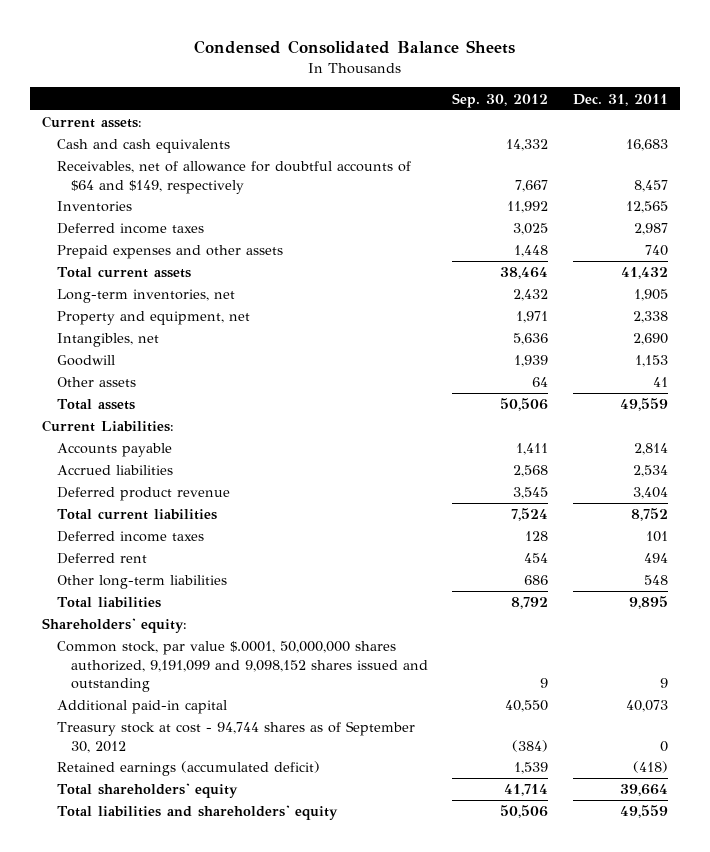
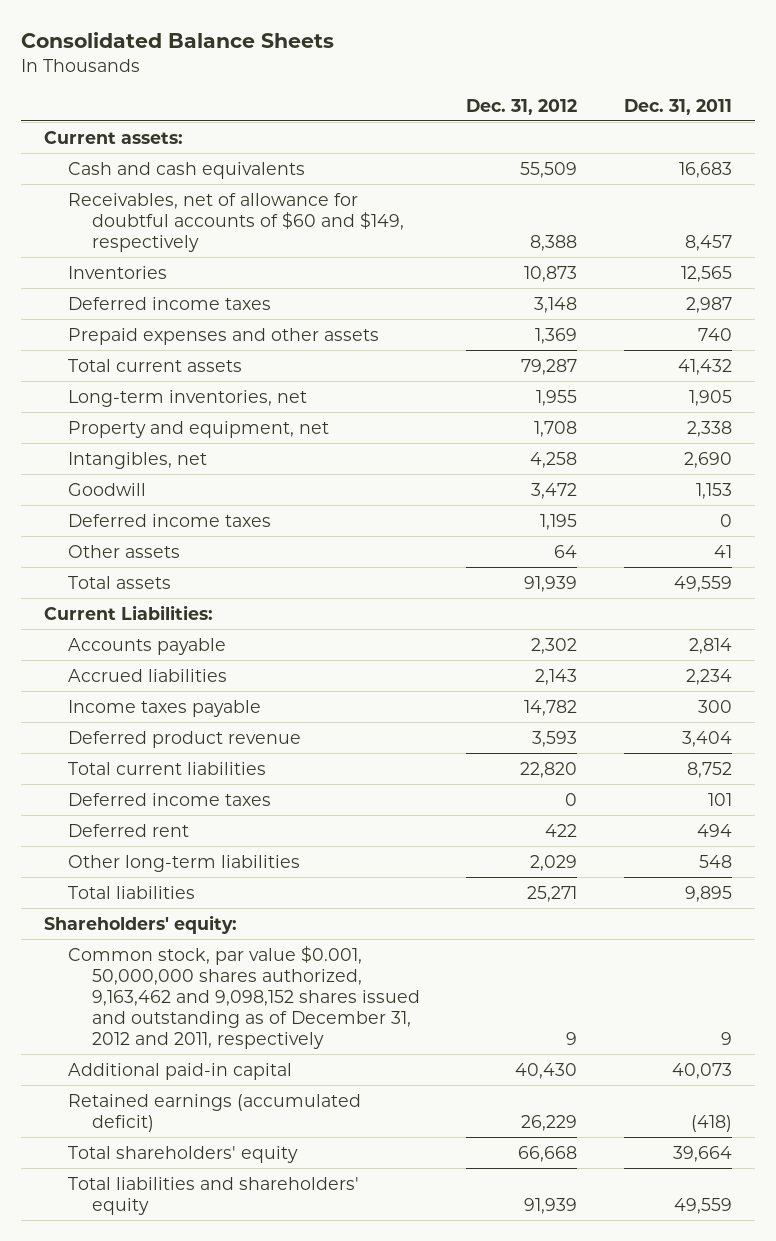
- Condensed Consolidated Balance Sheets
+ Consolidated Balance Sheets
- | Sep. 30, 2012 | Dec. 31, 2011
+ | Dec. 31, 2012 | Dec. 31, 2011
- Receivables, net of allowance for doubtful accounts of $64 and $149, respectively | 7,667 | 8,457
+ Receivables, net of allowance for doubtful accounts of $60 and $149, respectively | 8,388 | 8,457
+ Deferred income taxes | 1,195 | 0
- Accrued liabilities | 2,568 | 2,534
+ Accrued liabilities | 2,143 | 2,234
+ Income taxes payable | 14,782 | 300
- Common stock, par value $.0001, 50,000,000 shares authorized, 9,191,099 and 9,098,152 shares issued and outstanding | 9 | 9
+ Common stock, par value $0.001, 50,000,000 shares authorized, 9,163,462 and 9,098,152 shares issued and outstanding as of December 31, 2012 and 2011, respectively | 9 | 9
- Treasury stock at cost - 94,744 shares as of September 30, 2012 | (384) | 0

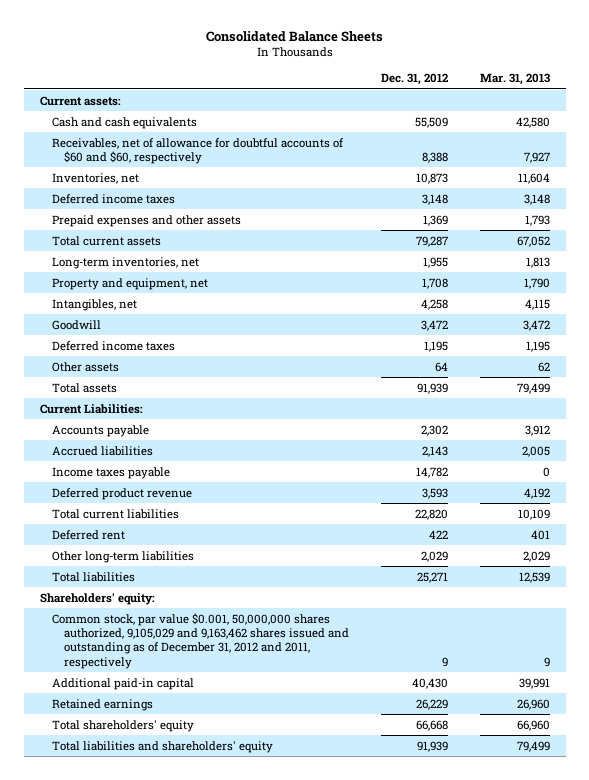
- | Dec. 31, 2012 | Dec. 31, 2011
+ | Dec. 31, 2012 | Mar. 31, 2013
- Receivables, net of allowance for doubtful accounts of $60 and $149, respectively | 8,388 | 8,457
- Inventories | 10,873 | 12,565
+ Receivables, net of allowance for doubtful accounts of $60 and $60, respectively | 8,388 | 7,927
+ Inventories, net | 10,873 | 11,604
- Deferred income taxes | 0 | 101
- Common stock, par value $0.001, 50,000,000 shares authorized, 9,163,462 and 9,098,152 shares issued and outstanding as of December 31, 2012 and 2011, respectively | 9 | 9
+ Common stock, par value $0.001, 50,000,000 shares authorized, 9,105,029 and 9,163,462 shares issued and outstanding as of December 31, 2012 and 2011, respectively | 9 | 9
- Retained earnings (accumulated deficit) | 26,229 | (418)
+ Retained earnings | 26,229 | 26,960

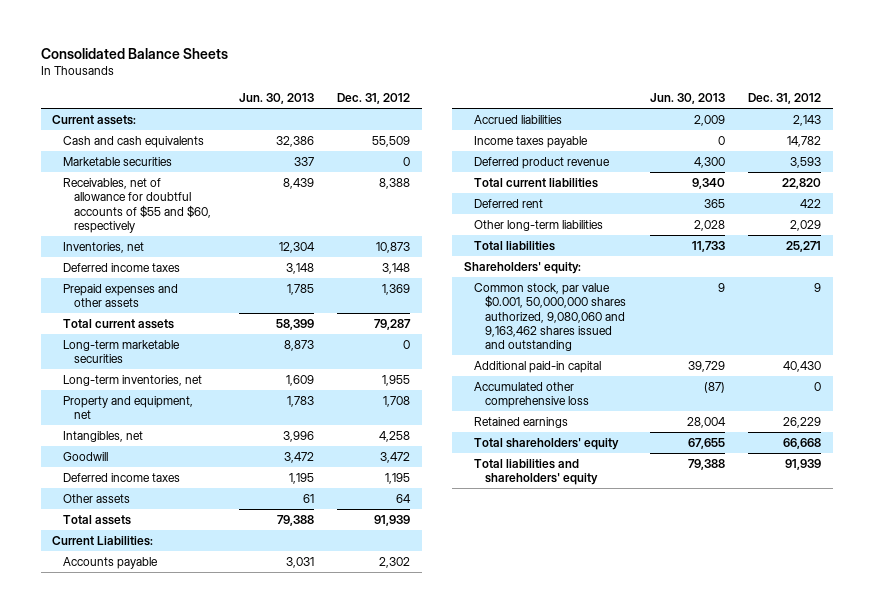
- | Dec. 31, 2012 | Mar. 31, 2013
+ | Jun. 30, 2013 | Dec. 31, 2012
- Receivables, net of allowance for doubtful accounts of $60 and $60, respectively | 8,388 | 7,927
+ Marketable securities | 337 | 0
+ Receivables, net of allowance for doubtful accounts of $55 and $60, respectively | 8,439 | 8,388
+ Long-term marketable securities | 8,873 | 0
- Common stock, par value $0.001, 50,000,000 shares authorized, 9,105,029 and 9,163,462 shares issued and outstanding as of December 31, 2012 and 2011, respectively | 9 | 9
+ Common stock, par value $0.001, 50,000,000 shares authorized, 9,080,060 and 9,163,462 shares issued and outstanding | 9 | 9
+ Accumulated other comprehensive loss | (87) | 0

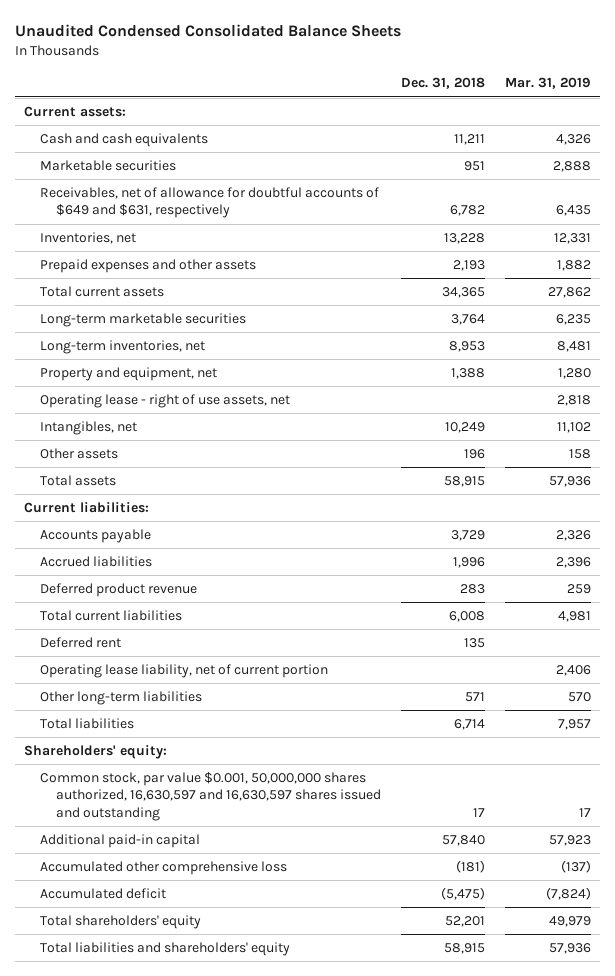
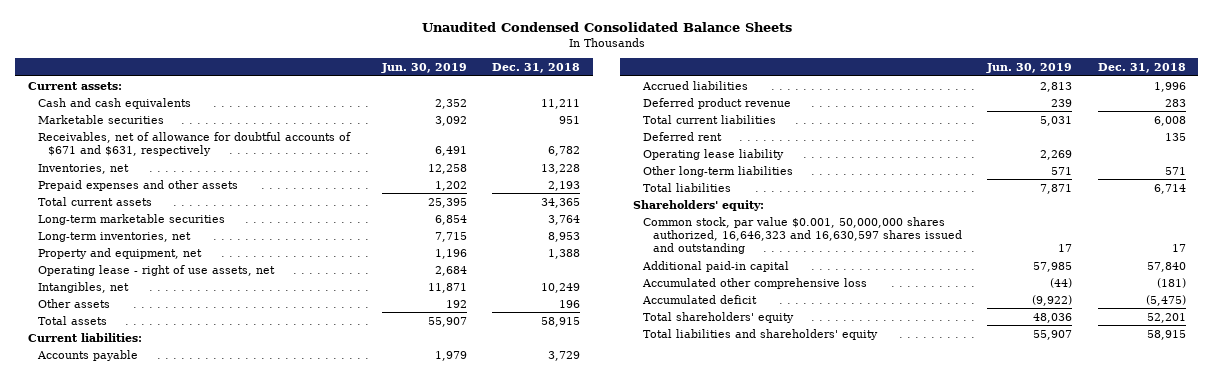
- | Dec. 31, 2018 | Mar. 31, 2019
+ | Jun. 30, 2019 | Dec. 31, 2018
- Receivables, net of allowance for doubtful accounts of $649 and $631, respectively | 6,782 | 6,435
+ Receivables, net of allowance for doubtful accounts of $671 and $631, respectively | 6,491 | 6,782
- Operating lease liability, net of current portion | | 2,406
+ Operating lease liability | 2,269 |
- Common stock, par value $0.001, 50,000,000 shares authorized, 16,630,597 and 16,630,597 shares issued and outstanding | 17 | 17
+ Common stock, par value $0.001, 50,000,000 shares authorized, 16,646,323 and 16,630,597 shares issued and outstanding | 17 | 17

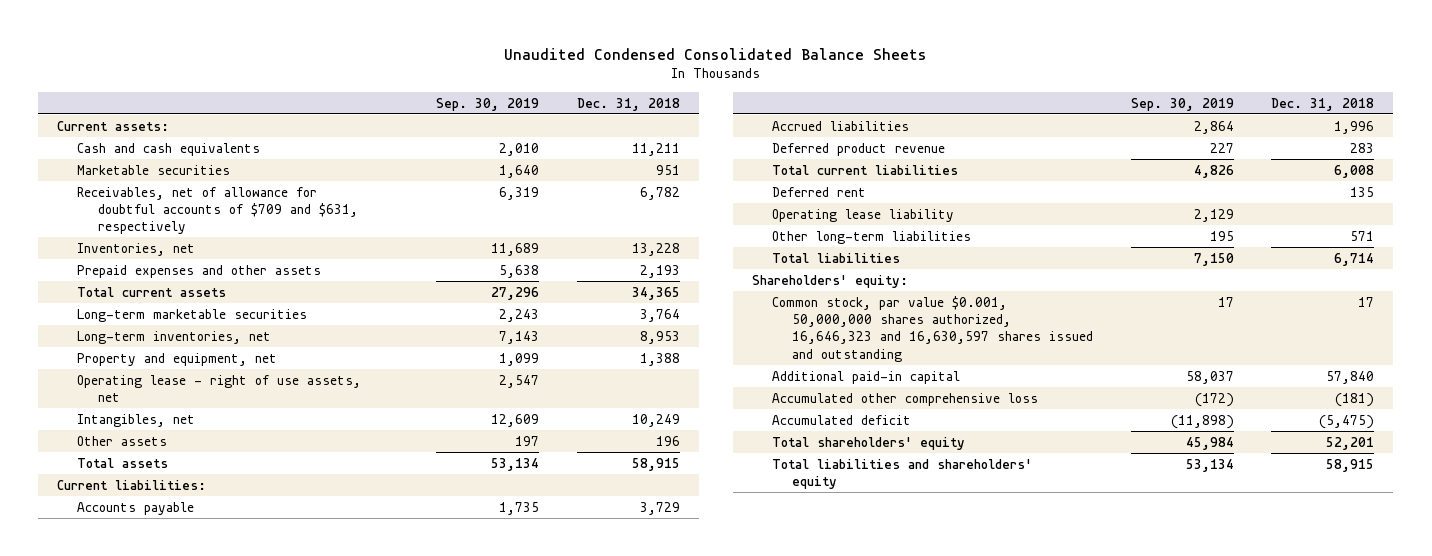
- | Jun. 30, 2019 | Dec. 31, 2018
+ | Sep. 30, 2019 | Dec. 31, 2018
- Receivables, net of allowance for doubtful accounts of $671 and $631, respectively | 6,491 | 6,782
+ Receivables, net of allowance for doubtful accounts of $709 and $631, respectively | 6,319 | 6,782

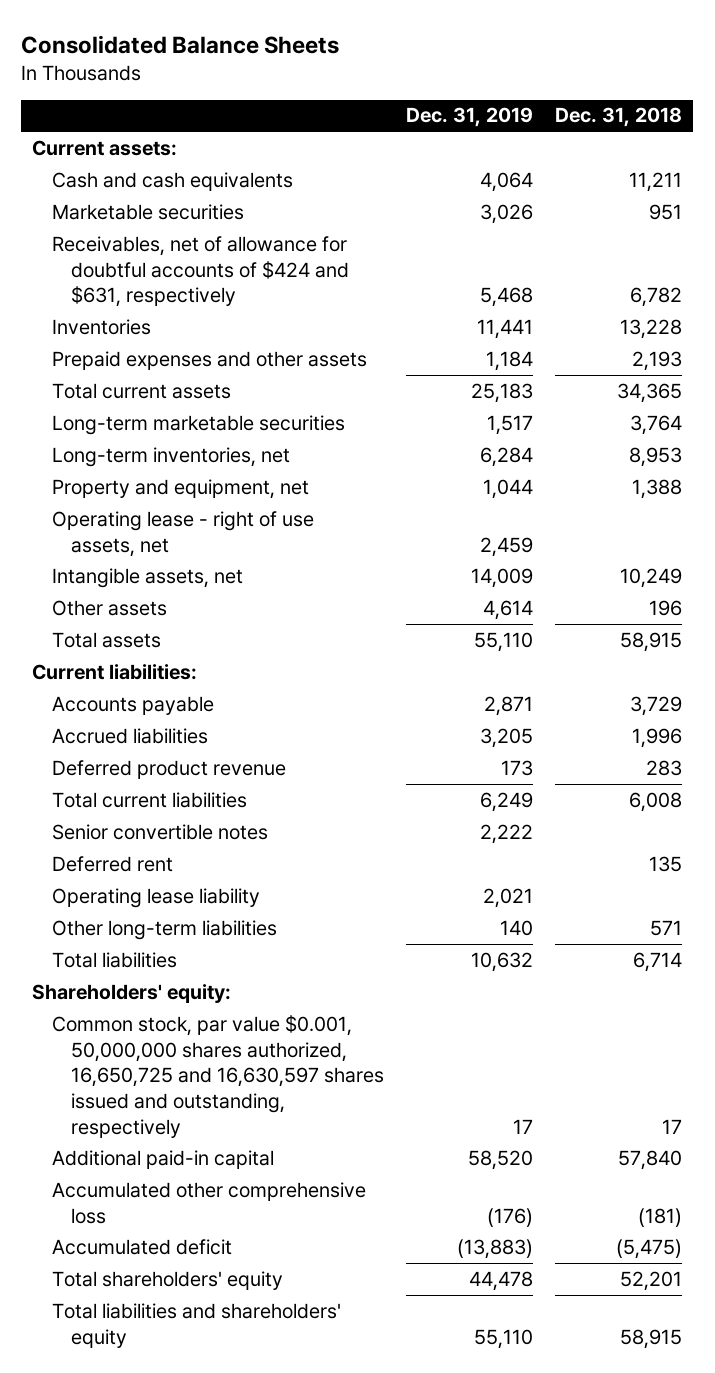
- Unaudited Condensed Consolidated Balance Sheets
+ Consolidated Balance Sheets
- | Sep. 30, 2019 | Dec. 31, 2018
+ | Dec. 31, 2019 | Dec. 31, 2018
- Receivables, net of allowance for doubtful accounts of $709 and $631, respectively | 6,319 | 6,782
- Inventories, net | 11,689 | 13,228
+ Receivables, net of allowance for doubtful accounts of $424 and $631, respectively | 5,468 | 6,782
+ Inventories | 11,441 | 13,228
- Intangibles, net | 12,609 | 10,249
+ Intangible assets, net | 14,009 | 10,249
+ Senior convertible notes | 2,222 |
- Common stock, par value $0.001, 50,000,000 shares authorized, 16,646,323 and 16,630,597 shares issued and outstanding | 17 | 17
+ Common stock, par value $0.001, 50,000,000 shares authorized, 16,650,725 and 16,630,597 shares issued and outstanding, respectively | 17 | 17

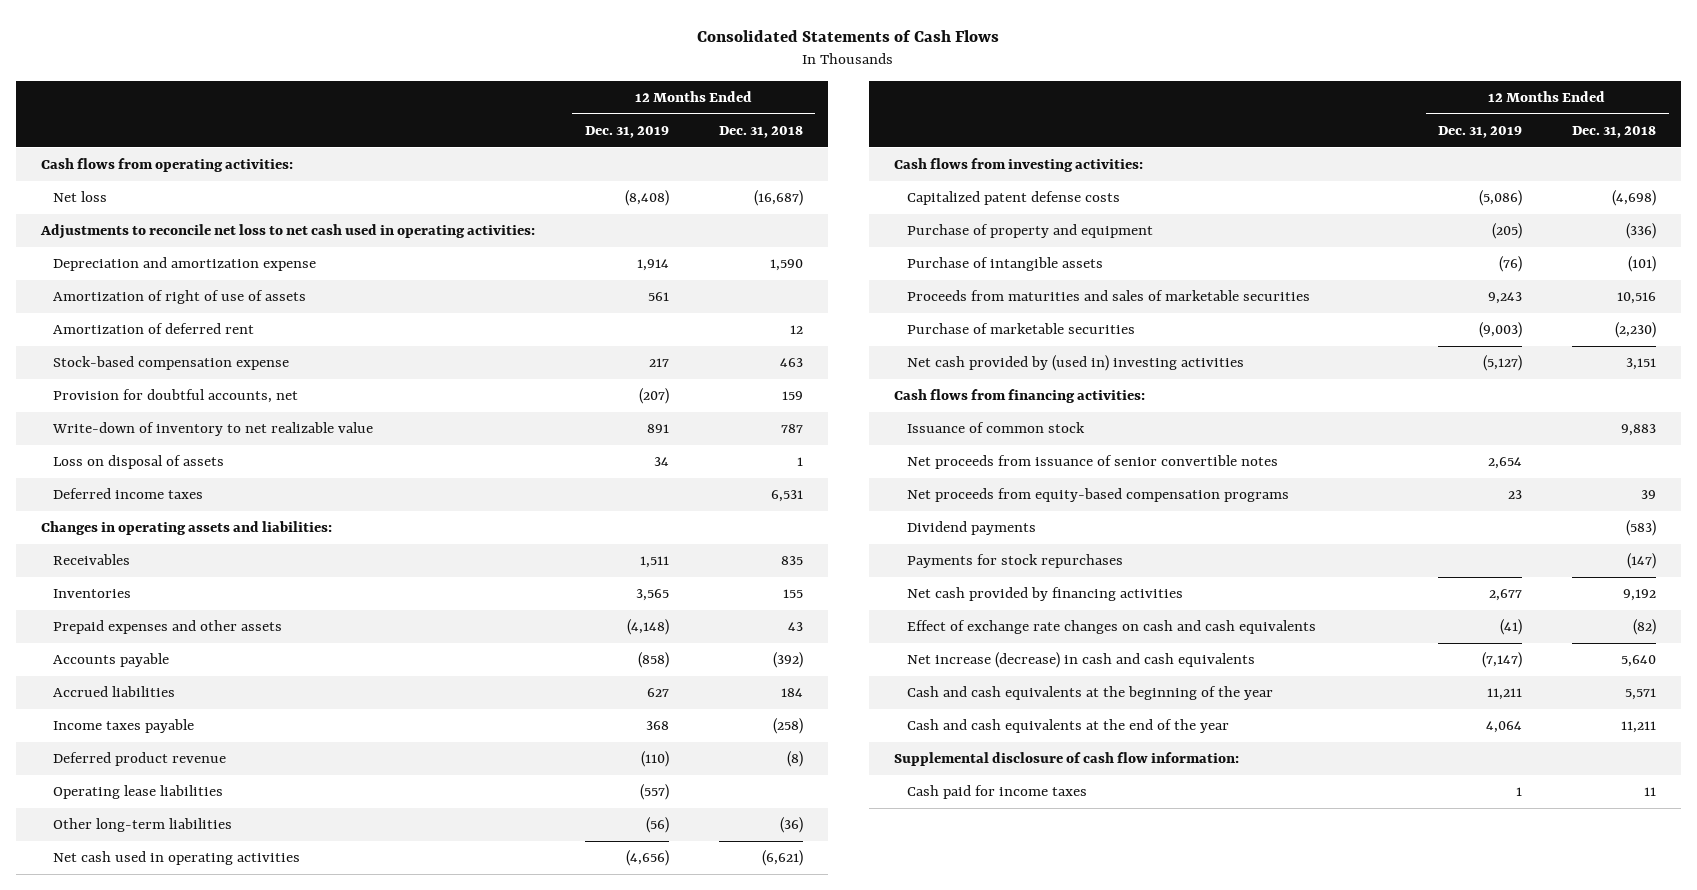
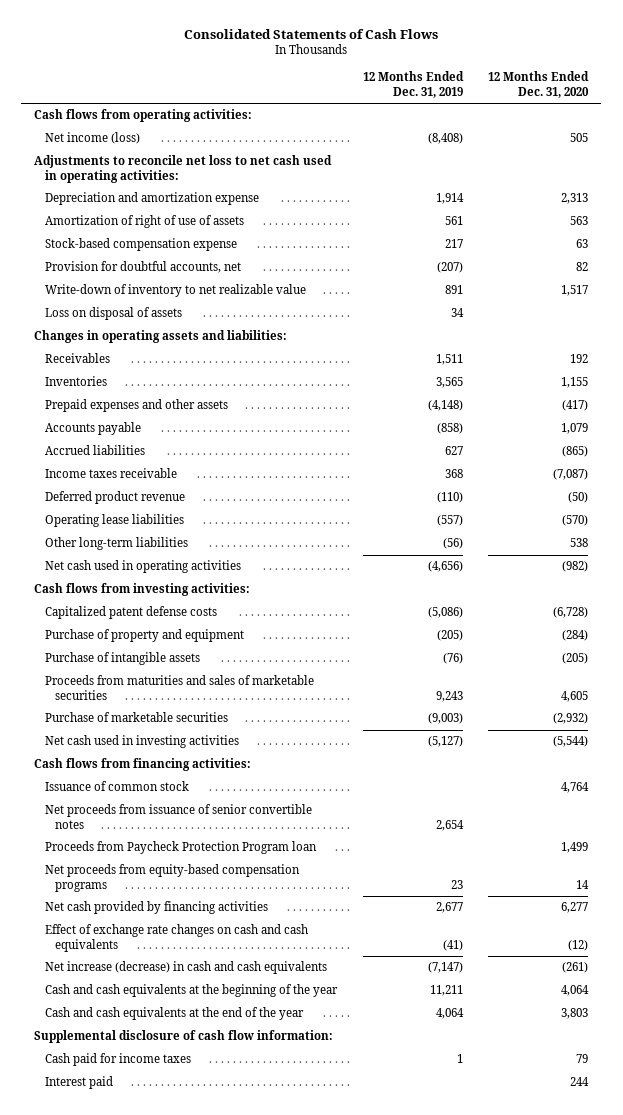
- | 12 Months Ended Dec. 31, 2019 | 12 Months Ended Dec. 31, 2018
+ | 12 Months Ended Dec. 31, 2019 | 12 Months Ended Dec. 31, 2020
- Net loss | (8,408) | (16,687)
+ Net income (loss) | (8,408) | 505
- Amortization of deferred rent | | 12
- Deferred income taxes | | 6,531
- Income taxes payable | 368 | (258)
+ Income taxes receivable | 368 | (7,087)
- Net cash provided by (used in) investing activities | (5,127) | 3,151
+ Net cash used in investing activities | (5,127) | (5,544)
+ Proceeds from Paycheck Protection Program loan | | 1,499
- Dividend payments | | (583)
- Payments for stock repurchases | | (147)
+ Interest paid | | 244

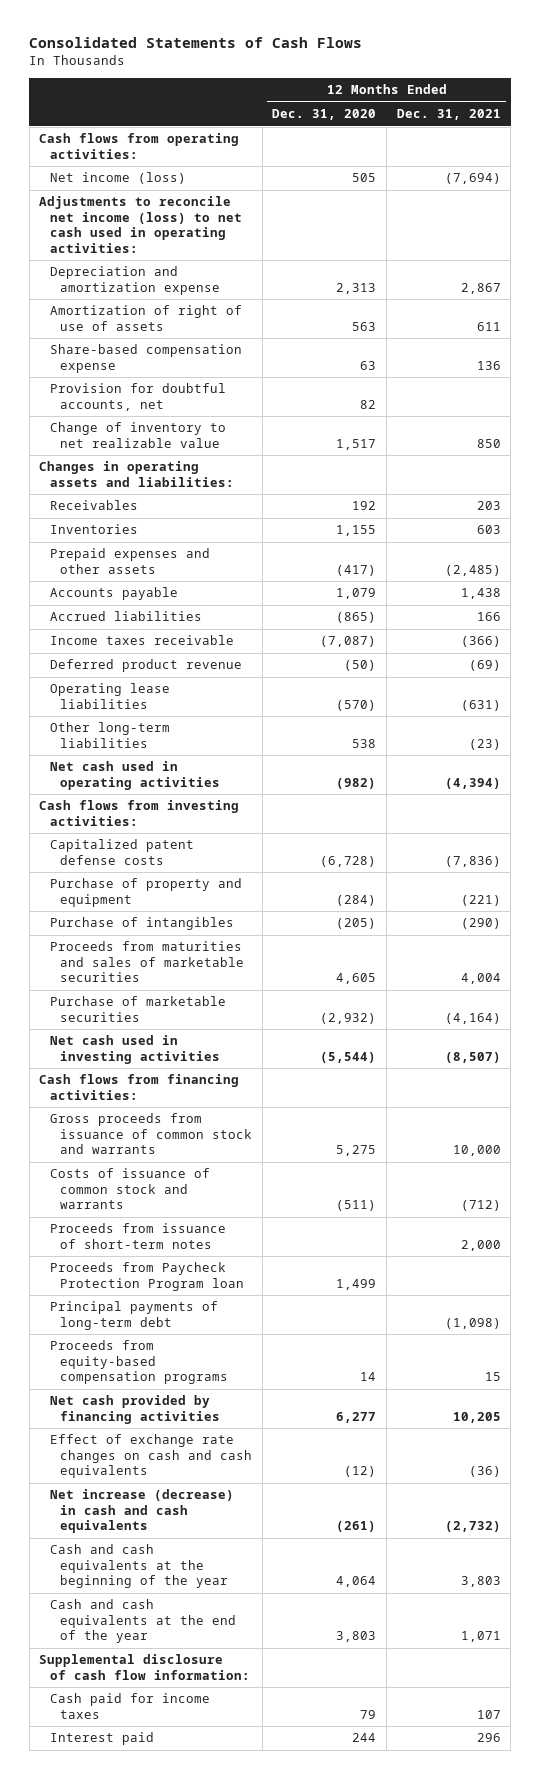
- | 12 Months Ended Dec. 31, 2019 | 12 Months Ended Dec. 31, 2020
+ | 12 Months Ended Dec. 31, 2020 | 12 Months Ended Dec. 31, 2021
- Adjustments to reconcile net loss to net cash used in operating activities:
+ Adjustments to reconcile net income (loss) to net cash used in operating activities:
- Stock-based compensation expense | 217 | 63
+ Share-based compensation expense | 63 | 136
- Write-down of inventory to net realizable value | 891 | 1,517
- Loss on disposal of assets | 34 |
+ Change of inventory to net realizable value | 1,517 | 850
- Purchase of intangible assets | (76) | (205)
+ Purchase of intangibles | (205) | (290)
- Issuance of common stock | | 4,764
- Net proceeds from issuance of senior convertible notes | 2,654 |
+ Gross proceeds from issuance of common stock and warrants | 5,275 | 10,000
+ Costs of issuance of common stock and warrants | (511) | (712)
+ Proceeds from issuance of short-term notes | | 2,000
- Net proceeds from equity-based compensation programs | 23 | 14
+ Principal payments of long-term debt | | (1,098)
+ Proceeds from equity-based compensation programs | 14 | 15

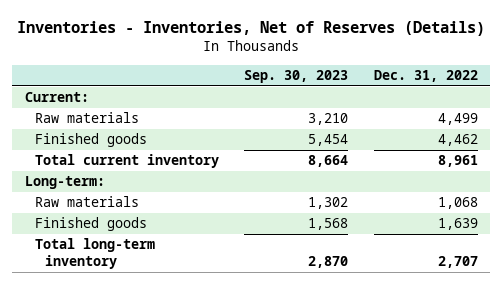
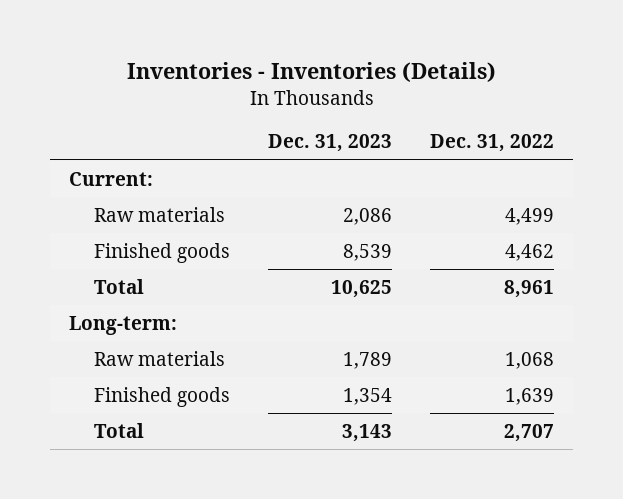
- Inventories - Inventories, Net of Reserves (Details)
+ Inventories - Inventories (Details)
- | Sep. 30, 2023 | Dec. 31, 2022
+ | Dec. 31, 2023 | Dec. 31, 2022
- Total current inventory | 8,664 | 8,961
+ Total | 10,625 | 8,961
- Total long-term inventory | 2,870 | 2,707
+ Total | 3,143 | 2,707

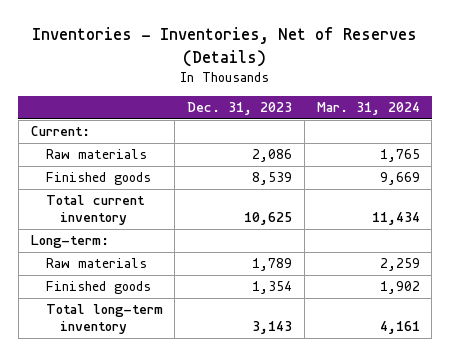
- Inventories - Inventories (Details)
+ Inventories - Inventories, Net of Reserves (Details)
- | Dec. 31, 2023 | Dec. 31, 2022
+ | Dec. 31, 2023 | Mar. 31, 2024
- Total | 10,625 | 8,961
+ Total current inventory | 10,625 | 11,434
- Total | 3,143 | 2,707
+ Total long-term inventory | 3,143 | 4,161

